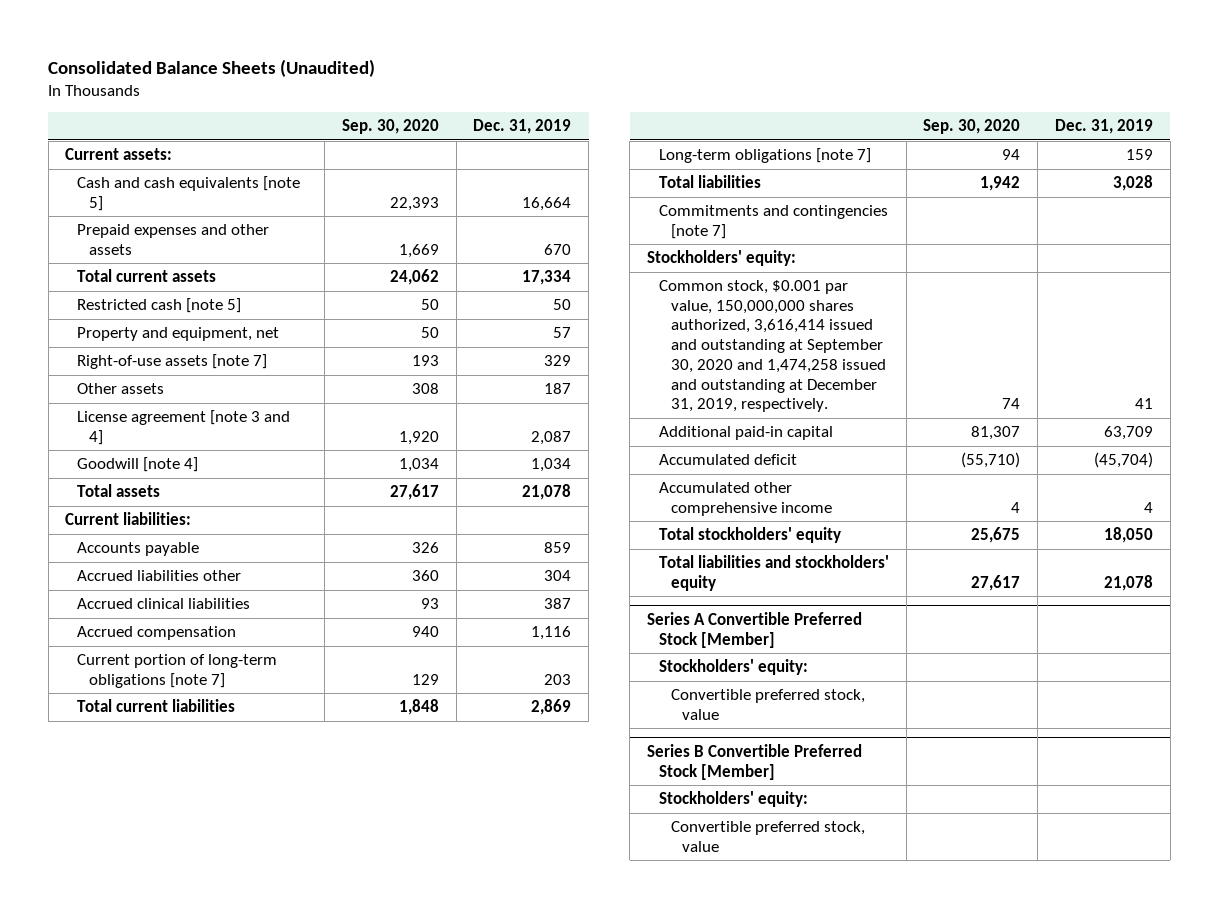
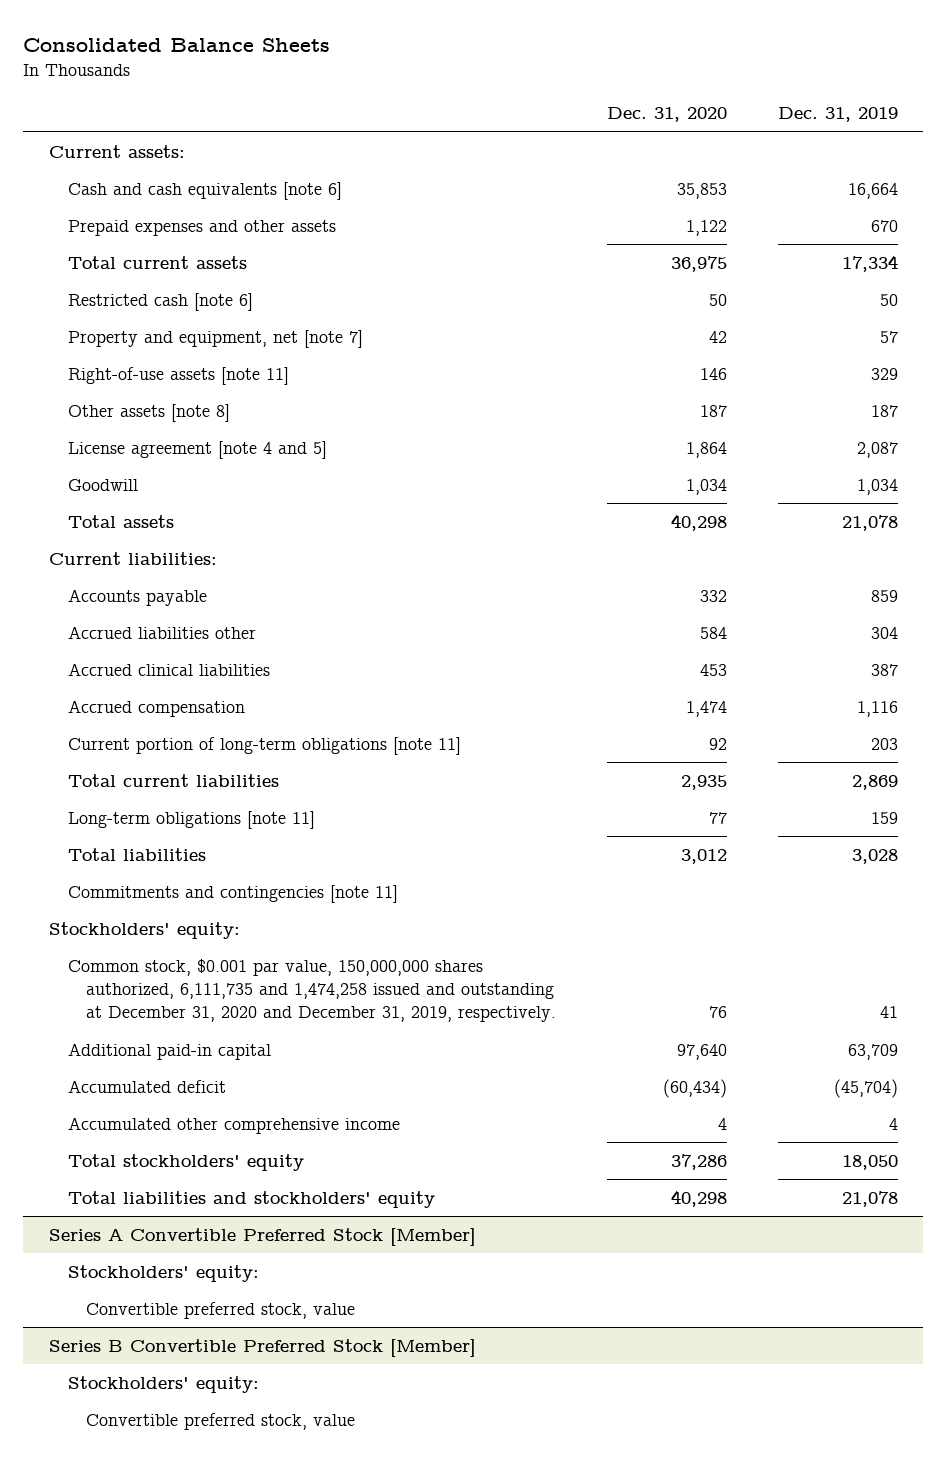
- Consolidated Balance Sheets (Unaudited)
+ Consolidated Balance Sheets
- | Sep. 30, 2020 | Dec. 31, 2019
+ | Dec. 31, 2020 | Dec. 31, 2019
- Cash and cash equivalents [note 5] | 22,393 | 16,664
+ Cash and cash equivalents [note 6] | 35,853 | 16,664
- Restricted cash [note 5] | 50 | 50
- Property and equipment, net | 50 | 57
- Right-of-use assets [note 7] | 193 | 329
- Other assets | 308 | 187
- License agreement [note 3 and 4] | 1,920 | 2,087
- Goodwill [note 4] | 1,034 | 1,034
+ Restricted cash [note 6] | 50 | 50
+ Property and equipment, net [note 7] | 42 | 57
+ Right-of-use assets [note 11] | 146 | 329
+ Other assets [note 8] | 187 | 187
+ License agreement [note 4 and 5] | 1,864 | 2,087
+ Goodwill | 1,034 | 1,034
- Current portion of long-term obligations [note 7] | 129 | 203
+ Current portion of long-term obligations [note 11] | 92 | 203
- Long-term obligations [note 7] | 94 | 159
+ Long-term obligations [note 11] | 77 | 159
- Commitments and contingencies [note 7]
+ Commitments and contingencies [note 11]
- Common stock, $0.001 par value, 150,000,000 shares authorized, 3,616,414 issued and outstanding at September 30, 2020 and 1,474,258 issued and outstanding at December 31, 2019, respectively. | 74 | 41
+ Common stock, $0.001 par value, 150,000,000 shares authorized, 6,111,735 and 1,474,258 issued and outstanding at December 31, 2020 and December 31, 2019, respectively. | 76 | 41

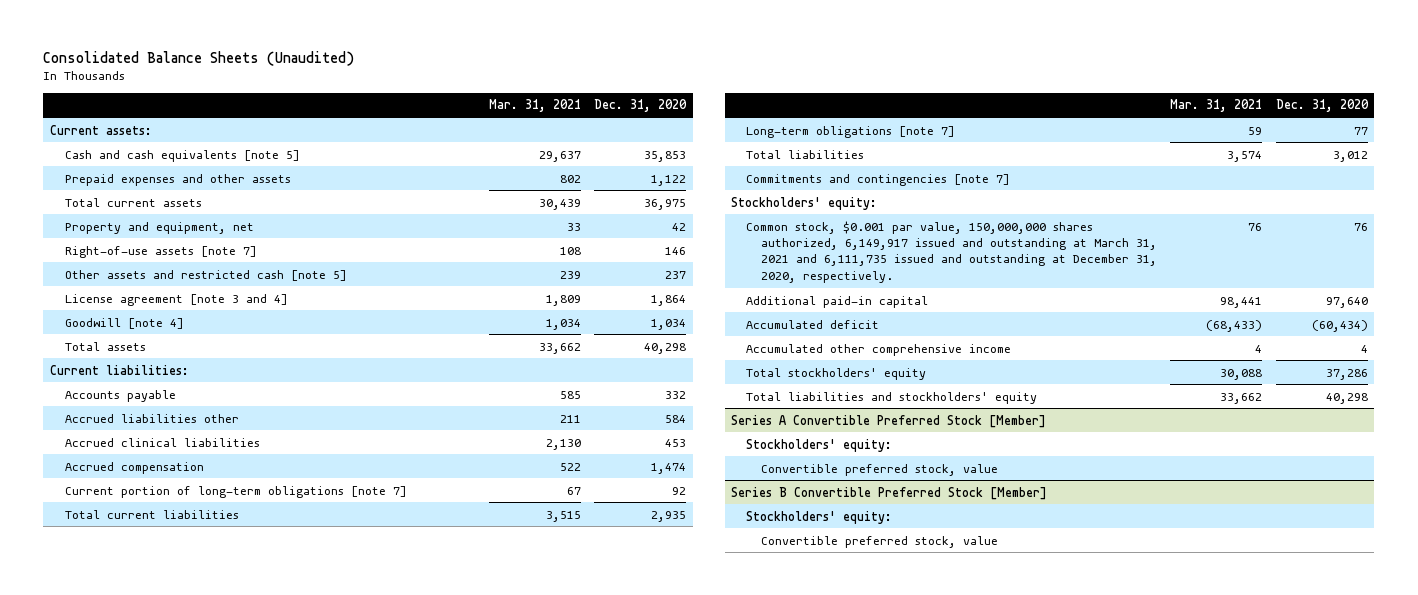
- Consolidated Balance Sheets
+ Consolidated Balance Sheets (Unaudited)
- | Dec. 31, 2020 | Dec. 31, 2019
+ | Mar. 31, 2021 | Dec. 31, 2020
- Cash and cash equivalents [note 6] | 35,853 | 16,664
+ Cash and cash equivalents [note 5] | 29,637 | 35,853
- Restricted cash [note 6] | 50 | 50
- Property and equipment, net [note 7] | 42 | 57
- Right-of-use assets [note 11] | 146 | 329
- Other assets [note 8] | 187 | 187
- License agreement [note 4 and 5] | 1,864 | 2,087
- Goodwill | 1,034 | 1,034
+ Property and equipment, net | 33 | 42
+ Right-of-use assets [note 7] | 108 | 146
+ Other assets and restricted cash [note 5] | 239 | 237
+ License agreement [note 3 and 4] | 1,809 | 1,864
+ Goodwill [note 4] | 1,034 | 1,034
- Current portion of long-term obligations [note 11] | 92 | 203
+ Current portion of long-term obligations [note 7] | 67 | 92
- Long-term obligations [note 11] | 77 | 159
+ Long-term obligations [note 7] | 59 | 77
- Commitments and contingencies [note 11]
+ Commitments and contingencies [note 7]
- Common stock, $0.001 par value, 150,000,000 shares authorized, 6,111,735 and 1,474,258 issued and outstanding at December 31, 2020 and December 31, 2019, respectively. | 76 | 41
+ Common stock, $0.001 par value, 150,000,000 shares authorized, 6,149,917 issued and outstanding at March 31, 2021 and 6,111,735 issued and outstanding at December 31, 2020, respectively. | 76 | 76

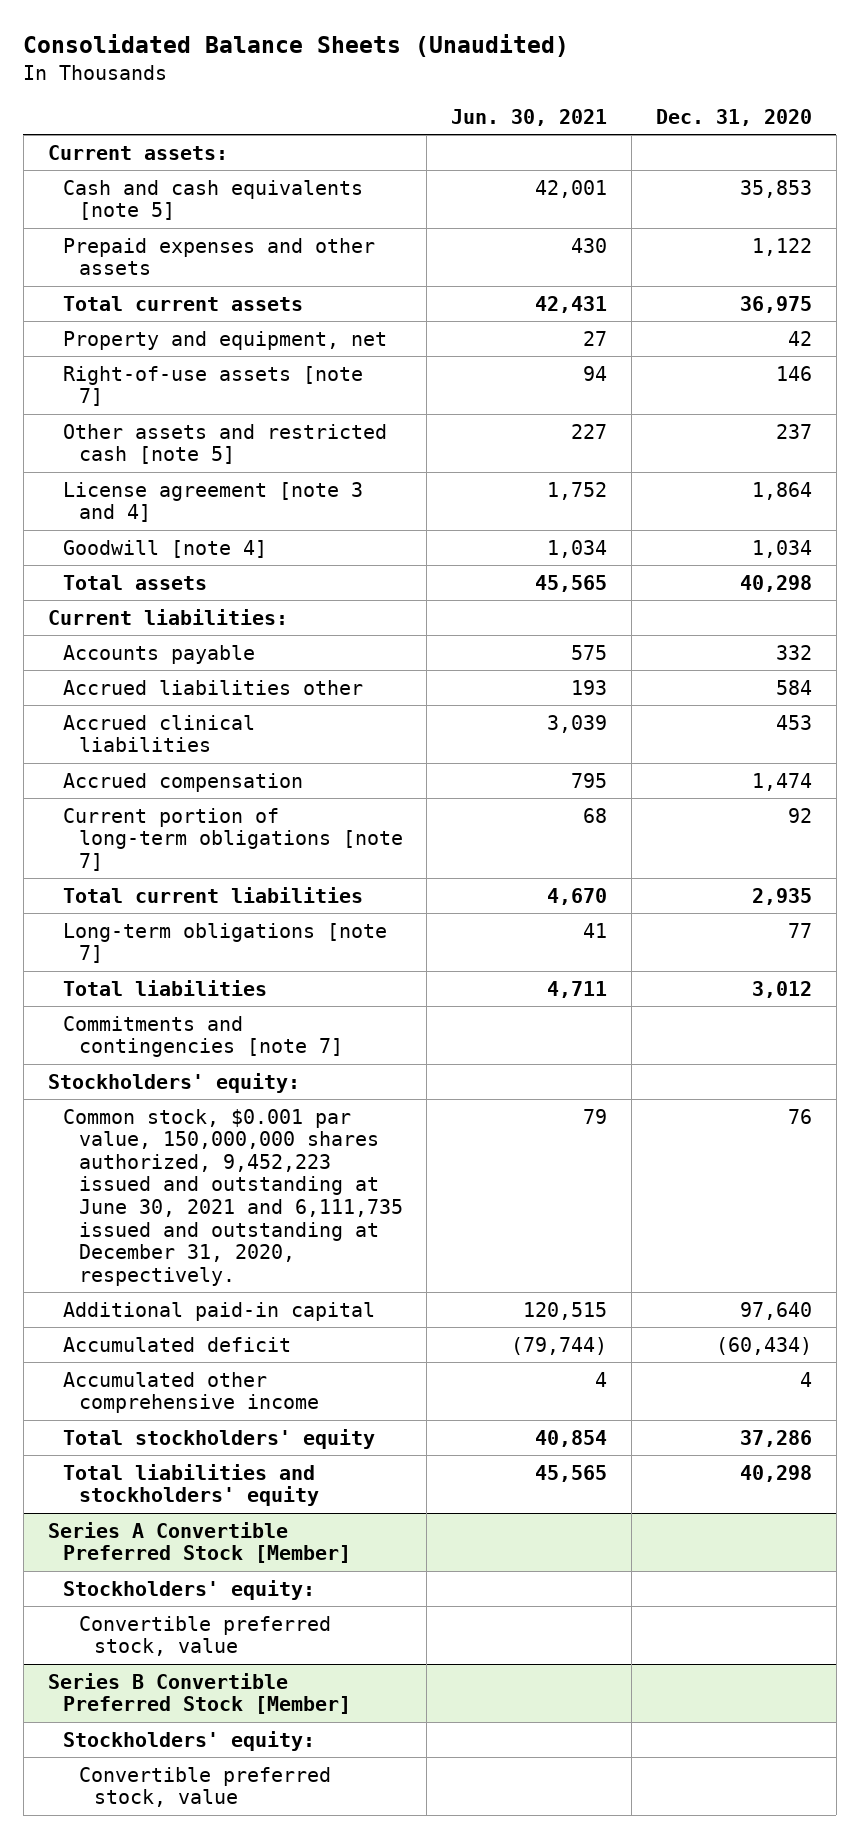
- | Mar. 31, 2021 | Dec. 31, 2020
+ | Jun. 30, 2021 | Dec. 31, 2020
- Common stock, $0.001 par value, 150,000,000 shares authorized, 6,149,917 issued and outstanding at March 31, 2021 and 6,111,735 issued and outstanding at December 31, 2020, respectively. | 76 | 76
+ Common stock, $0.001 par value, 150,000,000 shares authorized, 9,452,223 issued and outstanding at June 30, 2021 and 6,111,735 issued and outstanding at December 31, 2020, respectively. | 79 | 76

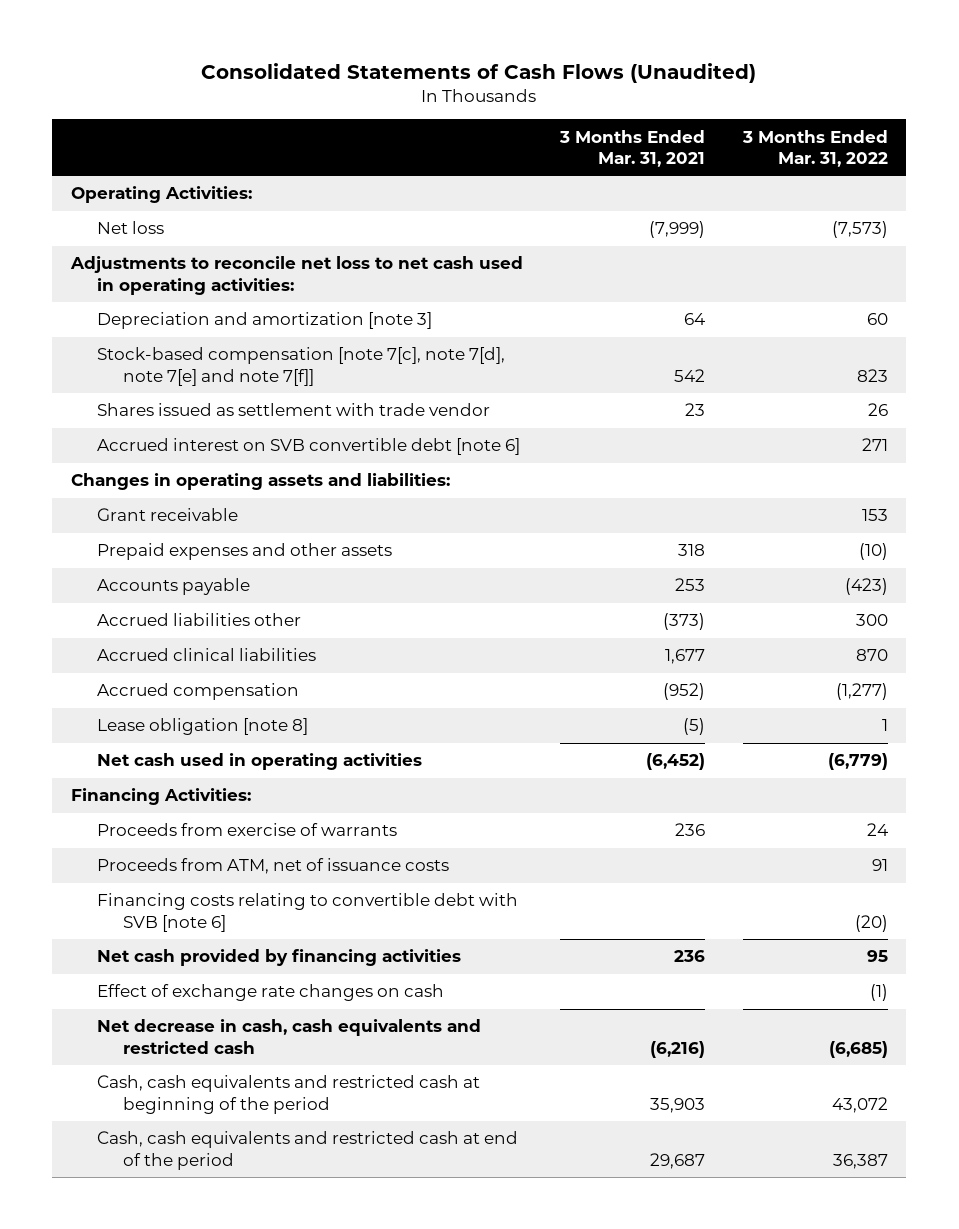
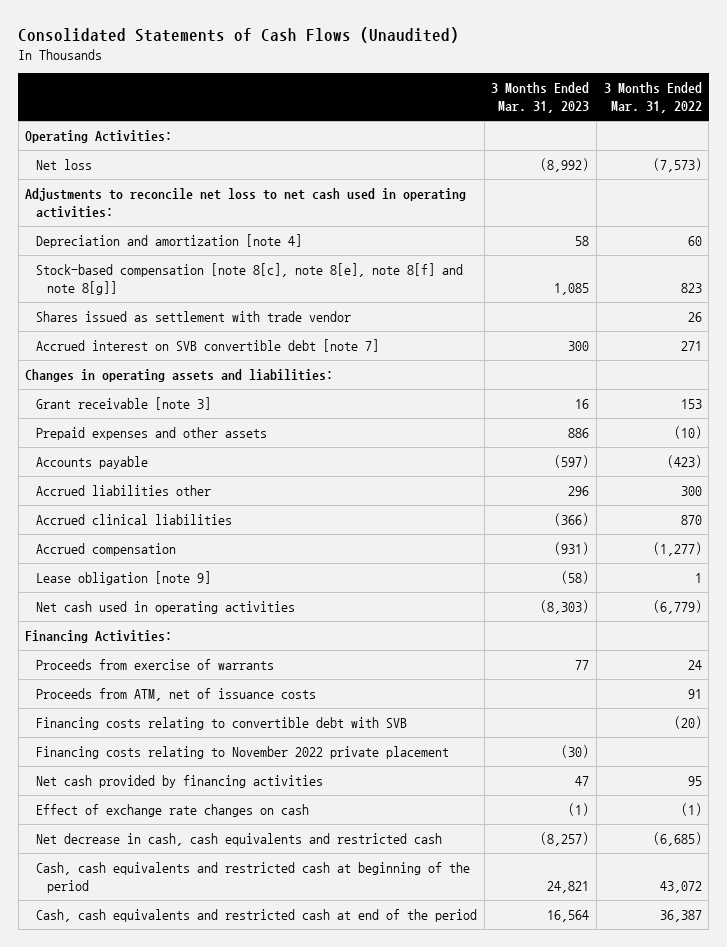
- | 3 Months Ended Mar. 31, 2021 | 3 Months Ended Mar. 31, 2022
+ | 3 Months Ended Mar. 31, 2023 | 3 Months Ended Mar. 31, 2022
- Depreciation and amortization [note 3] | 64 | 60
- Stock-based compensation [note 7[c], note 7[d], note 7[e] and note 7[f]] | 542 | 823
+ Depreciation and amortization [note 4] | 58 | 60
+ Stock-based compensation [note 8[c], note 8[e], note 8[f] and note 8[g]] | 1,085 | 823
- Accrued interest on SVB convertible debt [note 6] | | 271
+ Accrued interest on SVB convertible debt [note 7] | 300 | 271
- Grant receivable | | 153
+ Grant receivable [note 3] | 16 | 153
- Lease obligation [note 8] | (5) | 1
+ Lease obligation [note 9] | (58) | 1
- Financing costs relating to convertible debt with SVB [note 6] | | (20)
+ Financing costs relating to convertible debt with SVB | | (20)
+ Financing costs relating to November 2022 private placement | (30) |

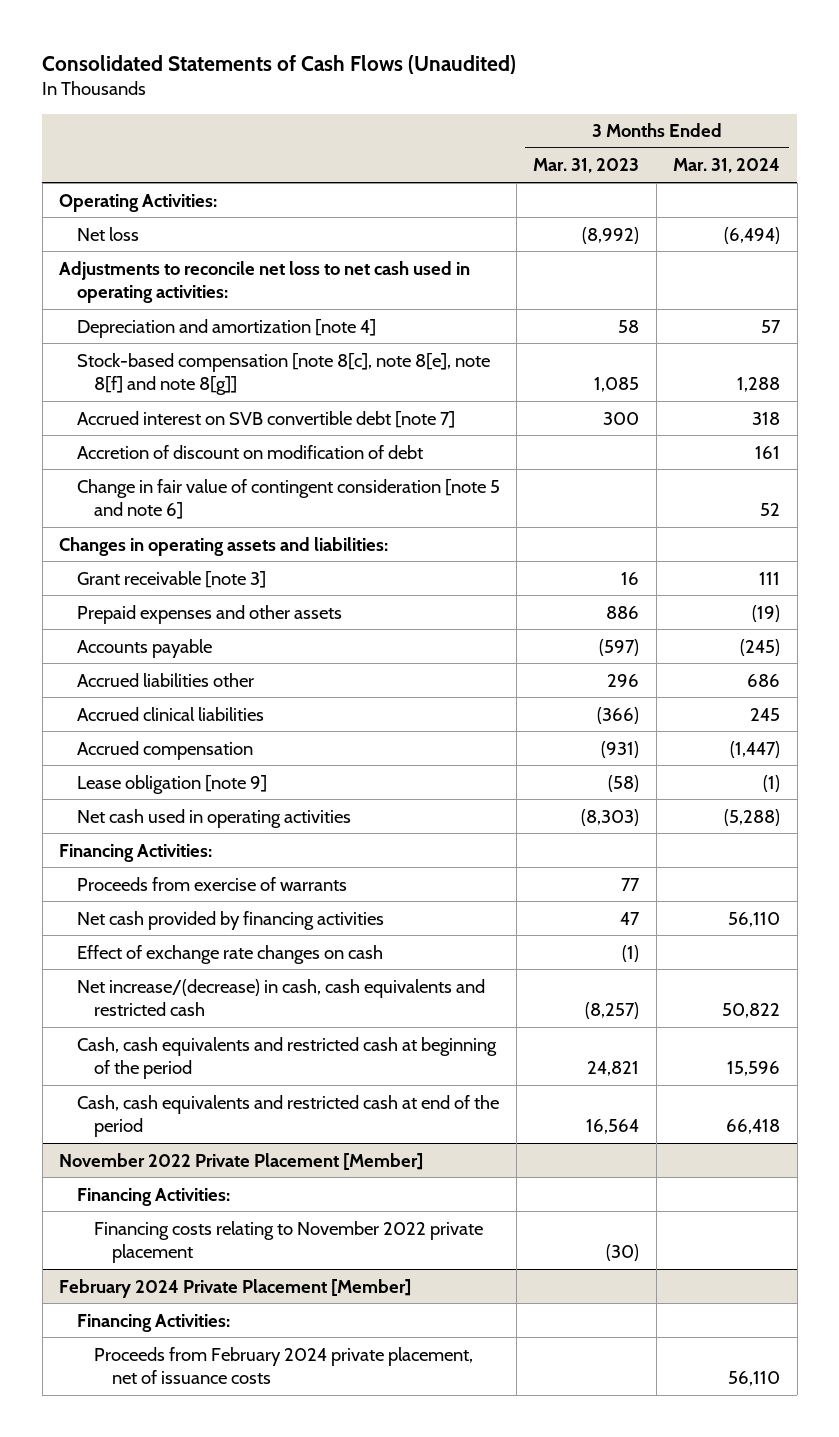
- | 3 Months Ended Mar. 31, 2023 | 3 Months Ended Mar. 31, 2022
+ | 3 Months Ended Mar. 31, 2023 | 3 Months Ended Mar. 31, 2024
- Shares issued as settlement with trade vendor | | 26
+ Accretion of discount on modification of debt | | 161
+ Change in fair value of contingent consideration [note 5 and note 6] | | 52
- Proceeds from ATM, net of issuance costs | | 91
- Financing costs relating to convertible debt with SVB | | (20)
- Financing costs relating to November 2022 private placement | (30) |
- Net decrease in cash, cash equivalents and restricted cash | (8,257) | (6,685)
+ Net increase/(decrease) in cash, cash equivalents and restricted cash | (8,257) | 50,822
+ November 2022 Private Placement [Member]
+ Financing Activities:
+ Financing costs relating to November 2022 private placement | (30) |
+ February 2024 Private Placement [Member]
+ Financing Activities:
+ Proceeds from February 2024 private placement, net of issuance costs | | 56,110

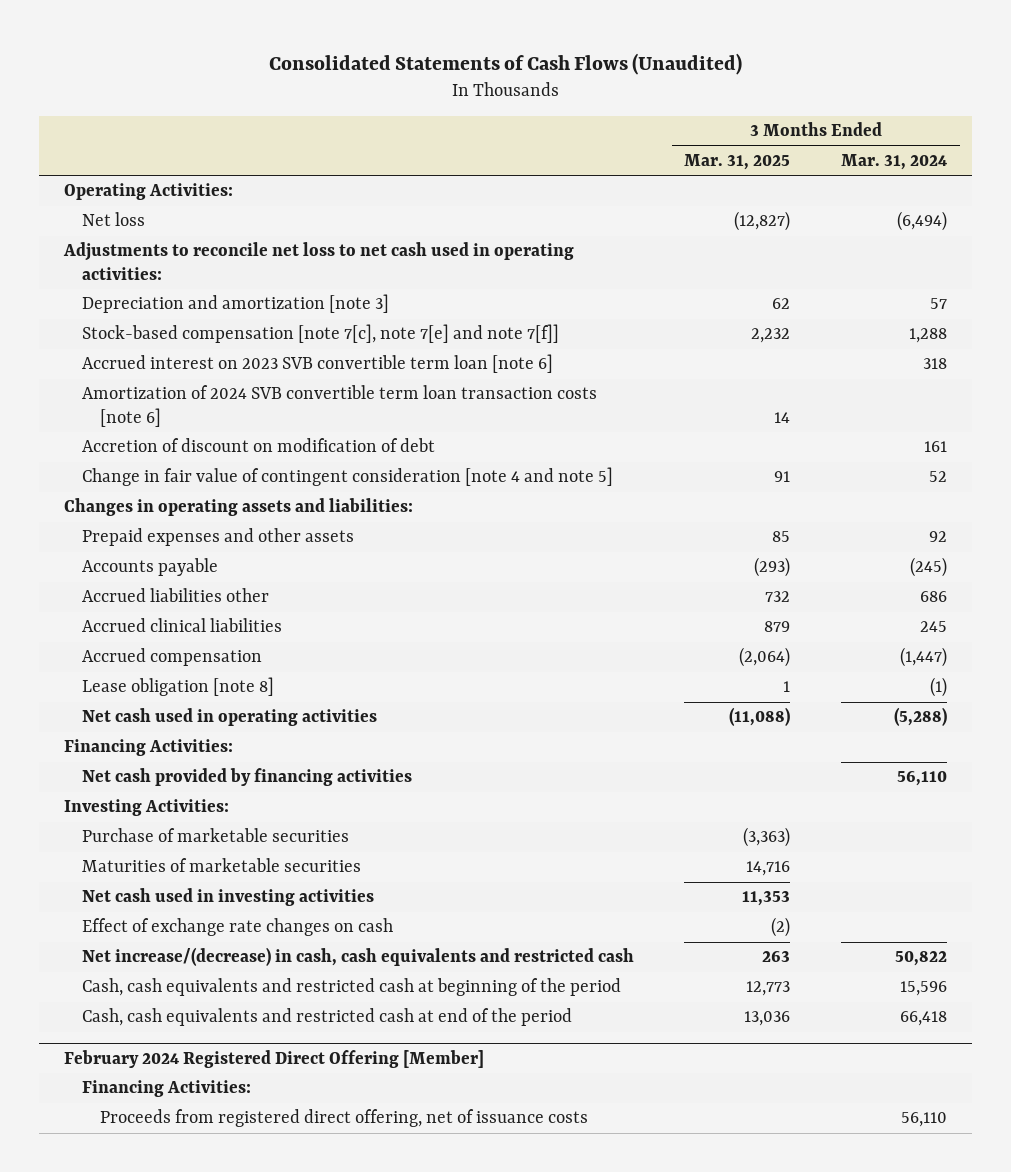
- | 3 Months Ended Mar. 31, 2023 | 3 Months Ended Mar. 31, 2024
+ | 3 Months Ended Mar. 31, 2025 | 3 Months Ended Mar. 31, 2024
- Depreciation and amortization [note 4] | 58 | 57
- Stock-based compensation [note 8[c], note 8[e], note 8[f] and note 8[g]] | 1,085 | 1,288
- Accrued interest on SVB convertible debt [note 7] | 300 | 318
+ Depreciation and amortization [note 3] | 62 | 57
+ Stock-based compensation [note 7[c], note 7[e] and note 7[f]] | 2,232 | 1,288
+ Accrued interest on 2023 SVB convertible term loan [note 6] | | 318
+ Amortization of 2024 SVB convertible term loan transaction costs [note 6] | 14 |
- Change in fair value of contingent consideration [note 5 and note 6] | | 52
+ Change in fair value of contingent consideration [note 4 and note 5] | 91 | 52
- Grant receivable [note 3] | 16 | 111
- Prepaid expenses and other assets | 886 | (19)
+ Prepaid expenses and other assets | 85 | 92
- Lease obligation [note 9] | (58) | (1)
+ Lease obligation [note 8] | 1 | (1)
- Proceeds from exercise of warrants | 77 |
+ Investing Activities:
+ Purchase of marketable securities | (3,363) |
+ Maturities of marketable securities | 14,716 |
+ Net cash used in investing activities | 11,353 |
- November 2022 Private Placement [Member]
- Financing Activities:
- Financing costs relating to November 2022 private placement | (30) |
- February 2024 Private Placement [Member]
+ February 2024 Registered Direct Offering [Member]
- Proceeds from February 2024 private placement, net of issuance costs | | 56,110
+ Proceeds from registered direct offering, net of issuance costs | | 56,110

